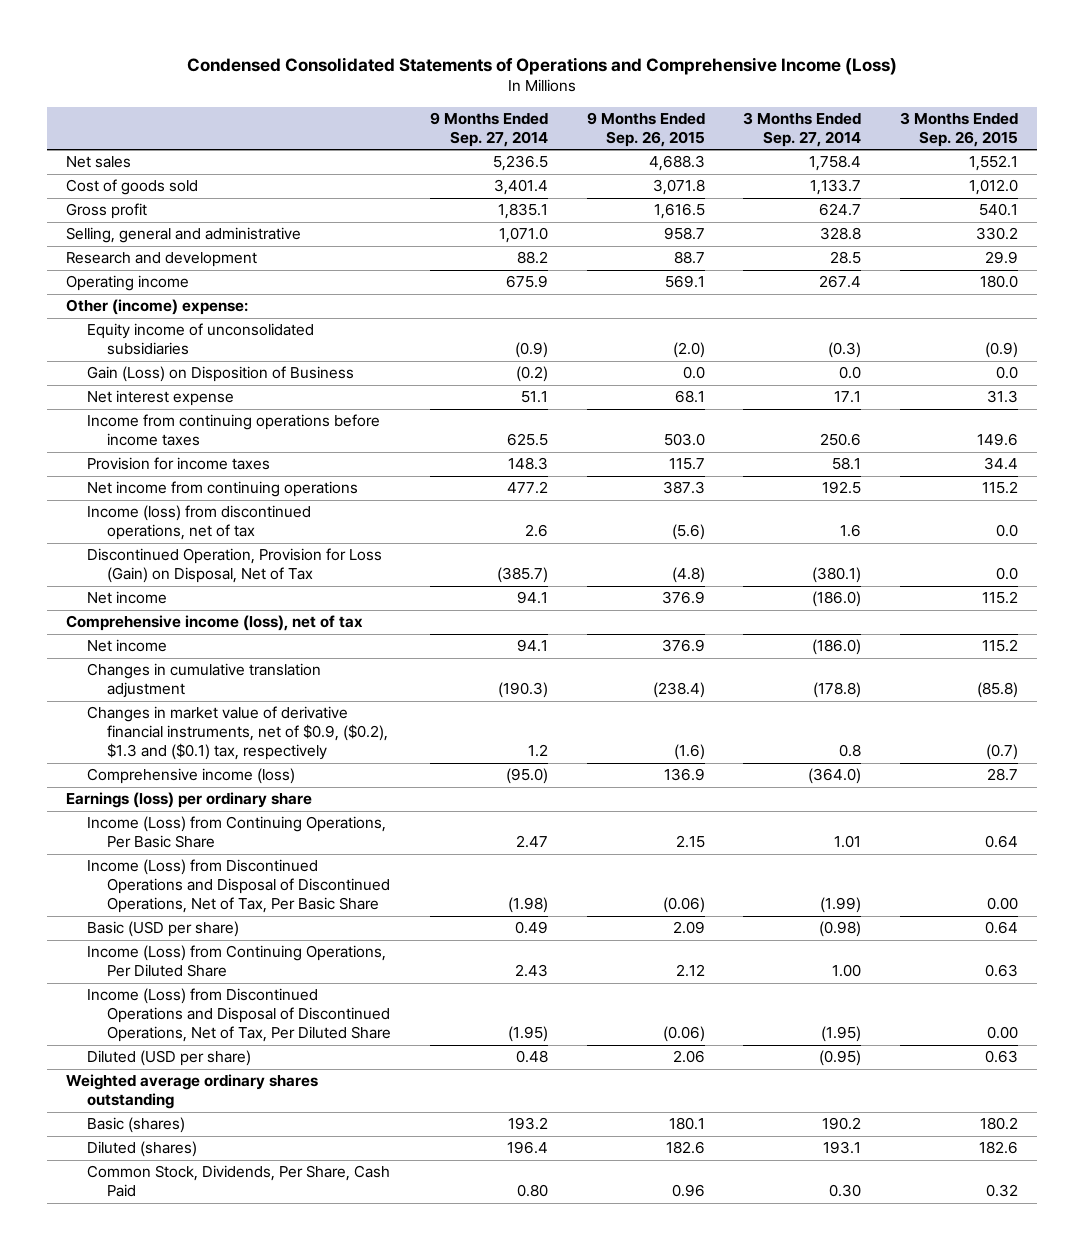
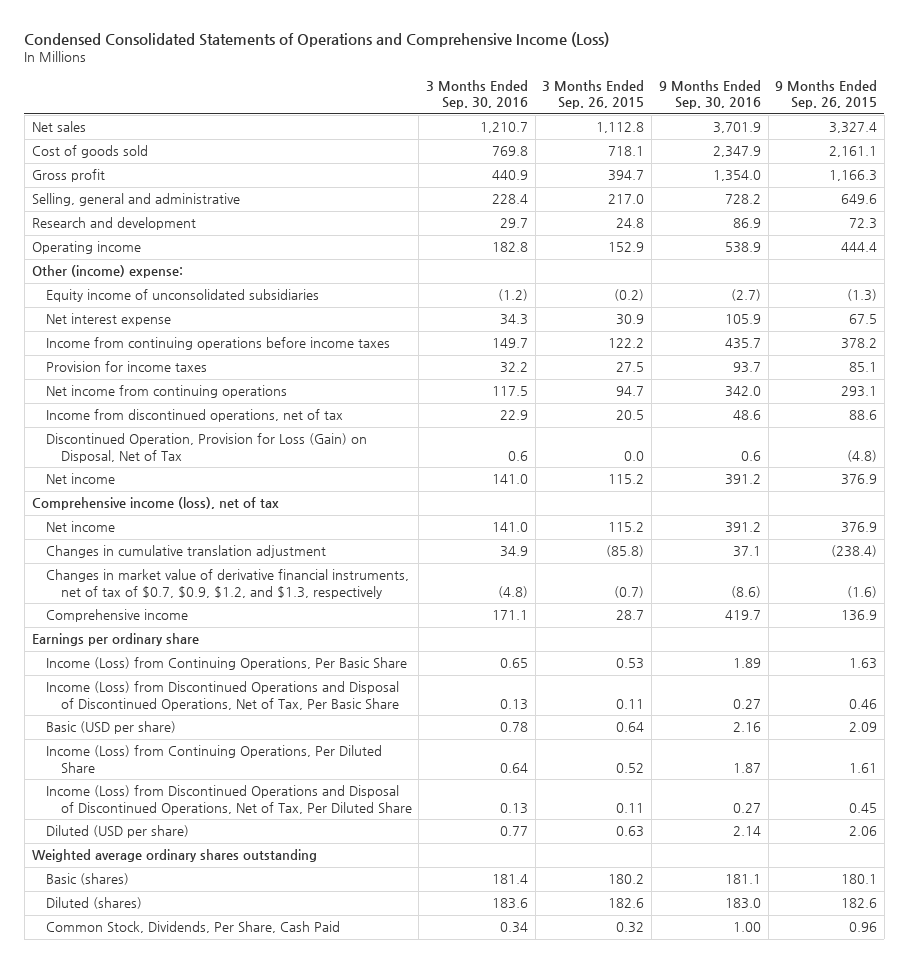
- | 9 Months Ended Sep. 27, 2014 | 9 Months Ended Sep. 26, 2015 | 3 Months Ended Sep. 27, 2014 | 3 Months Ended Sep. 26, 2015
+ | 3 Months Ended Sep. 30, 2016 | 3 Months Ended Sep. 26, 2015 | 9 Months Ended Sep. 30, 2016 | 9 Months Ended Sep. 26, 2015
- Net sales | 5,236.5 | 4,688.3 | 1,758.4 | 1,552.1
- Cost of goods sold | 3,401.4 | 3,071.8 | 1,133.7 | 1,012.0
- Gross profit | 1,835.1 | 1,616.5 | 624.7 | 540.1
- Selling, general and administrative | 1,071.0 | 958.7 | 328.8 | 330.2
- Research and development | 88.2 | 88.7 | 28.5 | 29.9
- Operating income | 675.9 | 569.1 | 267.4 | 180.0
+ Net sales | 1,210.7 | 1,112.8 | 3,701.9 | 3,327.4
+ Cost of goods sold | 769.8 | 718.1 | 2,347.9 | 2,161.1
+ Gross profit | 440.9 | 394.7 | 1,354.0 | 1,166.3
+ Selling, general and administrative | 228.4 | 217.0 | 728.2 | 649.6
+ Research and development | 29.7 | 24.8 | 86.9 | 72.3
+ Operating income | 182.8 | 152.9 | 538.9 | 444.4
- Equity income of unconsolidated subsidiaries | (0.9) | (2.0) | (0.3) | (0.9)
- Gain (Loss) on Disposition of Business | (0.2) | 0.0 | 0.0 | 0.0
- Net interest expense | 51.1 | 68.1 | 17.1 | 31.3
- Income from continuing operations before income taxes | 625.5 | 503.0 | 250.6 | 149.6
- Provision for income taxes | 148.3 | 115.7 | 58.1 | 34.4
- Net income from continuing operations | 477.2 | 387.3 | 192.5 | 115.2
- Income (loss) from discontinued operations, net of tax | 2.6 | (5.6) | 1.6 | 0.0
+ Equity income of unconsolidated subsidiaries | (1.2) | (0.2) | (2.7) | (1.3)
+ Net interest expense | 34.3 | 30.9 | 105.9 | 67.5
+ Income from continuing operations before income taxes | 149.7 | 122.2 | 435.7 | 378.2
+ Provision for income taxes | 32.2 | 27.5 | 93.7 | 85.1
+ Net income from continuing operations | 117.5 | 94.7 | 342.0 | 293.1
+ Income from discontinued operations, net of tax | 22.9 | 20.5 | 48.6 | 88.6
- Changes in market value of derivative financial instruments, net of $0.9, ($0.2), $1.3 and ($0.1) tax, respectively | 1.2 | (1.6) | 0.8 | (0.7)
- Comprehensive income (loss) | (95.0) | 136.9 | (364.0) | 28.7
- Earnings (loss) per ordinary share
- Income (Loss) from Continuing Operations, Per Basic Share | 2.47 | 2.15 | 1.01 | 0.64
- Income (Loss) from Discontinued Operations and Disposal of Discontinued Operations, Net of Tax, Per Basic Share | (1.98) | (0.06) | (1.99) | 0.00
+ Changes in market value of derivative financial instruments, net of tax of $0.7, $0.9, $1.2, and $1.3, respectively | (4.8) | (0.7) | (8.6) | (1.6)
+ Comprehensive income | 171.1 | 28.7 | 419.7 | 136.9
+ Earnings per ordinary share
+ Income (Loss) from Continuing Operations, Per Basic Share | 0.65 | 0.53 | 1.89 | 1.63
+ Income (Loss) from Discontinued Operations and Disposal of Discontinued Operations, Net of Tax, Per Basic Share | 0.13 | 0.11 | 0.27 | 0.46
- Income (Loss) from Continuing Operations, Per Diluted Share | 2.43 | 2.12 | 1.00 | 0.63
- Income (Loss) from Discontinued Operations and Disposal of Discontinued Operations, Net of Tax, Per Diluted Share | (1.95) | (0.06) | (1.95) | 0.00
+ Income (Loss) from Continuing Operations, Per Diluted Share | 0.64 | 0.52 | 1.87 | 1.61
+ Income (Loss) from Discontinued Operations and Disposal of Discontinued Operations, Net of Tax, Per Diluted Share | 0.13 | 0.11 | 0.27 | 0.45

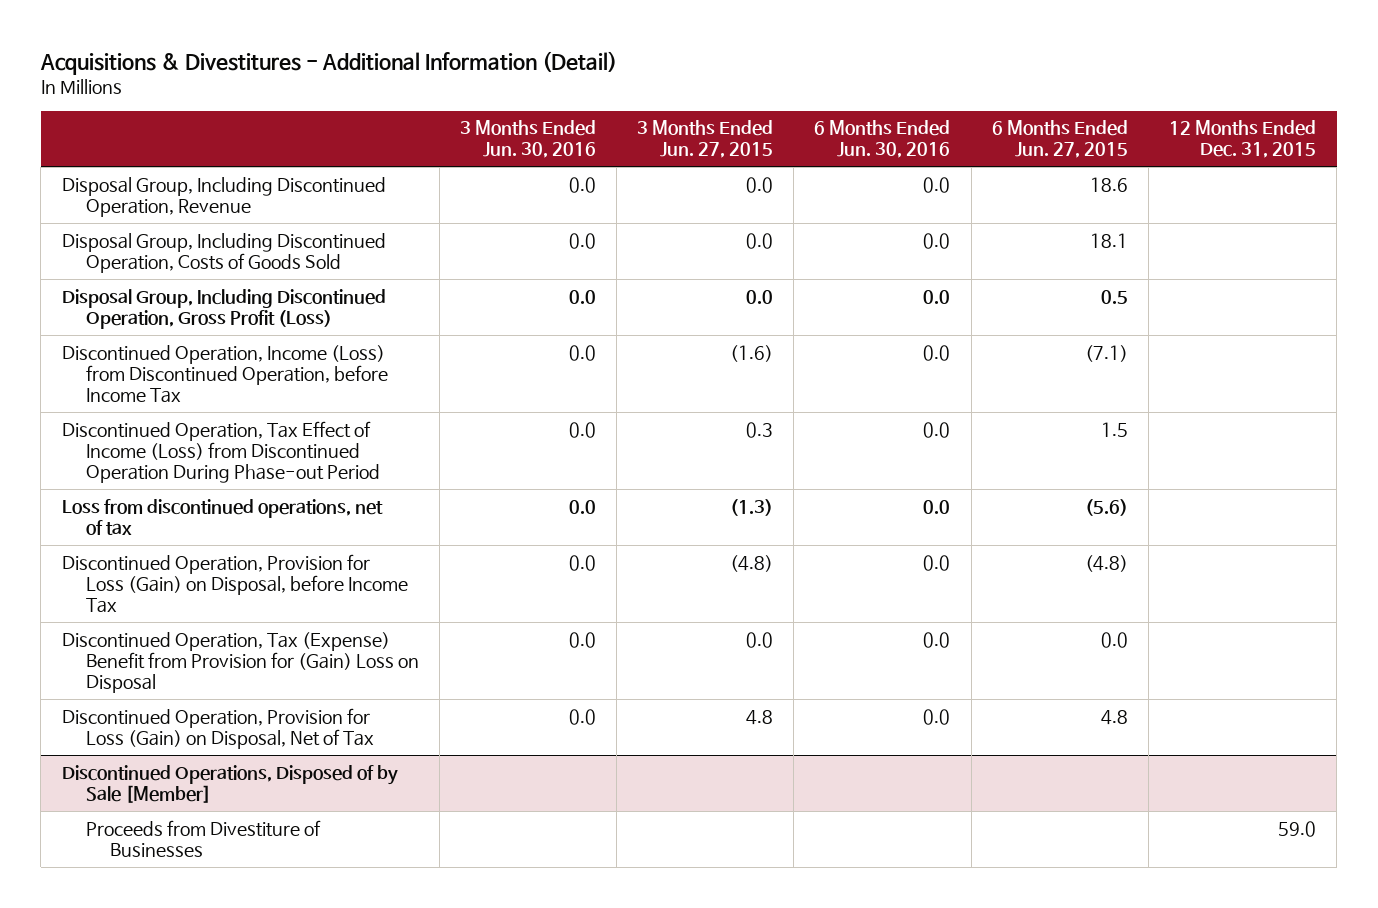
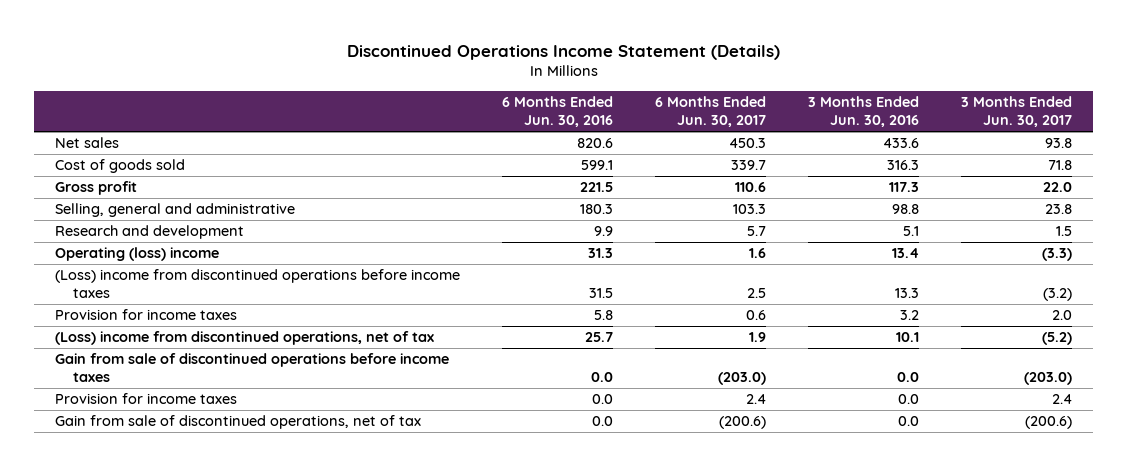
- Acquisitions & Divestitures - Additional Information (Detail)
+ Discontinued Operations Income Statement (Details)
- | 3 Months Ended Jun. 30, 2016 | 3 Months Ended Jun. 27, 2015 | 6 Months Ended Jun. 30, 2016 | 6 Months Ended Jun. 27, 2015 | 12 Months Ended Dec. 31, 2015
+ | 6 Months Ended Jun. 30, 2016 | 6 Months Ended Jun. 30, 2017 | 3 Months Ended Jun. 30, 2016 | 3 Months Ended Jun. 30, 2017
- Disposal Group, Including Discontinued Operation, Revenue | 0.0 | 0.0 | 0.0 | 18.6 |
- Disposal Group, Including Discontinued Operation, Costs of Goods Sold | 0.0 | 0.0 | 0.0 | 18.1 |
- Disposal Group, Including Discontinued Operation, Gross Profit (Loss) | 0.0 | 0.0 | 0.0 | 0.5 |
- Discontinued Operation, Income (Loss) from Discontinued Operation, before Income Tax | 0.0 | (1.6) | 0.0 | (7.1) |
- Discontinued Operation, Tax Effect of Income (Loss) from Discontinued Operation During Phase-out Period | 0.0 | 0.3 | 0.0 | 1.5 |
- Loss from discontinued operations, net of tax | 0.0 | (1.3) | 0.0 | (5.6) |
- Discontinued Operation, Provision for Loss (Gain) on Disposal, before Income Tax | 0.0 | (4.8) | 0.0 | (4.8) |
- Discontinued Operation, Tax (Expense) Benefit from Provision for (Gain) Loss on Disposal | 0.0 | 0.0 | 0.0 | 0.0 |
- Discontinued Operation, Provision for Loss (Gain) on Disposal, Net of Tax | 0.0 | 4.8 | 0.0 | 4.8 |
- Discontinued Operations, Disposed of by Sale [Member]
- Proceeds from Divestiture of Businesses | | | | | 59.0
+ Net sales | 820.6 | 450.3 | 433.6 | 93.8
+ Cost of goods sold | 599.1 | 339.7 | 316.3 | 71.8
+ Gross profit | 221.5 | 110.6 | 117.3 | 22.0
+ Selling, general and administrative | 180.3 | 103.3 | 98.8 | 23.8
+ Research and development | 9.9 | 5.7 | 5.1 | 1.5
+ Operating (loss) income | 31.3 | 1.6 | 13.4 | (3.3)
+ (Loss) income from discontinued operations before income taxes | 31.5 | 2.5 | 13.3 | (3.2)
+ Provision for income taxes | 5.8 | 0.6 | 3.2 | 2.0
+ (Loss) income from discontinued operations, net of tax | 25.7 | 1.9 | 10.1 | (5.2)
+ Gain from sale of discontinued operations before income taxes | 0.0 | (203.0) | 0.0 | (203.0)
+ Provision for income taxes | 0.0 | 2.4 | 0.0 | 2.4
+ Gain from sale of discontinued operations, net of tax | 0.0 | (200.6) | 0.0 | (200.6)

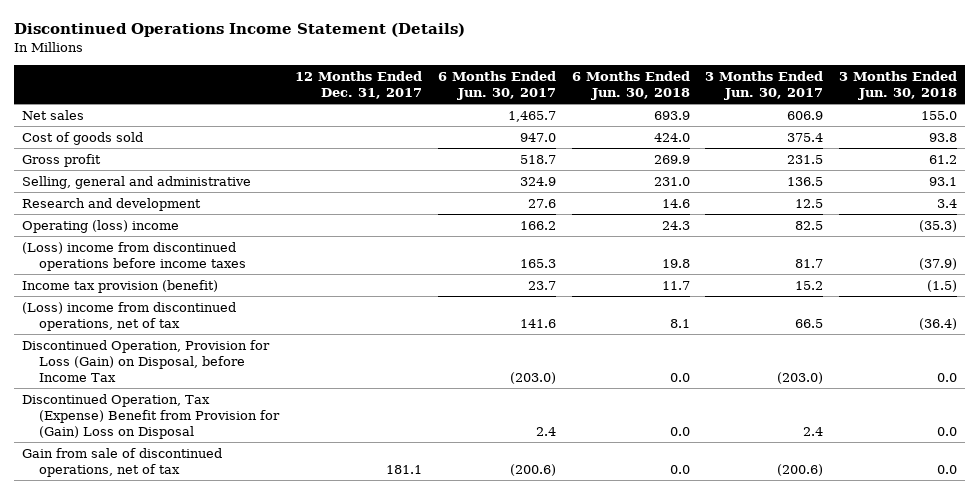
- | 6 Months Ended Jun. 30, 2016 | 6 Months Ended Jun. 30, 2017 | 3 Months Ended Jun. 30, 2016 | 3 Months Ended Jun. 30, 2017
+ | 12 Months Ended Dec. 31, 2017 | 6 Months Ended Jun. 30, 2017 | 6 Months Ended Jun. 30, 2018 | 3 Months Ended Jun. 30, 2017 | 3 Months Ended Jun. 30, 2018
- Net sales | 820.6 | 450.3 | 433.6 | 93.8
- Cost of goods sold | 599.1 | 339.7 | 316.3 | 71.8
- Gross profit | 221.5 | 110.6 | 117.3 | 22.0
- Selling, general and administrative | 180.3 | 103.3 | 98.8 | 23.8
- Research and development | 9.9 | 5.7 | 5.1 | 1.5
- Operating (loss) income | 31.3 | 1.6 | 13.4 | (3.3)
- (Loss) income from discontinued operations before income taxes | 31.5 | 2.5 | 13.3 | (3.2)
- Provision for income taxes | 5.8 | 0.6 | 3.2 | 2.0
- (Loss) income from discontinued operations, net of tax | 25.7 | 1.9 | 10.1 | (5.2)
- Gain from sale of discontinued operations before income taxes | 0.0 | (203.0) | 0.0 | (203.0)
- Provision for income taxes | 0.0 | 2.4 | 0.0 | 2.4
+ Net sales | | 1,465.7 | 693.9 | 606.9 | 155.0
+ Cost of goods sold | | 947.0 | 424.0 | 375.4 | 93.8
+ Gross profit | | 518.7 | 269.9 | 231.5 | 61.2
+ Selling, general and administrative | | 324.9 | 231.0 | 136.5 | 93.1
+ Research and development | | 27.6 | 14.6 | 12.5 | 3.4
+ Operating (loss) income | | 166.2 | 24.3 | 82.5 | (35.3)
+ (Loss) income from discontinued operations before income taxes | | 165.3 | 19.8 | 81.7 | (37.9)
+ Income tax provision (benefit) | | 23.7 | 11.7 | 15.2 | (1.5)
+ (Loss) income from discontinued operations, net of tax | | 141.6 | 8.1 | 66.5 | (36.4)
+ Discontinued Operation, Provision for Loss (Gain) on Disposal, before Income Tax | | (203.0) | 0.0 | (203.0) | 0.0
+ Discontinued Operation, Tax (Expense) Benefit from Provision for (Gain) Loss on Disposal | | 2.4 | 0.0 | 2.4 | 0.0

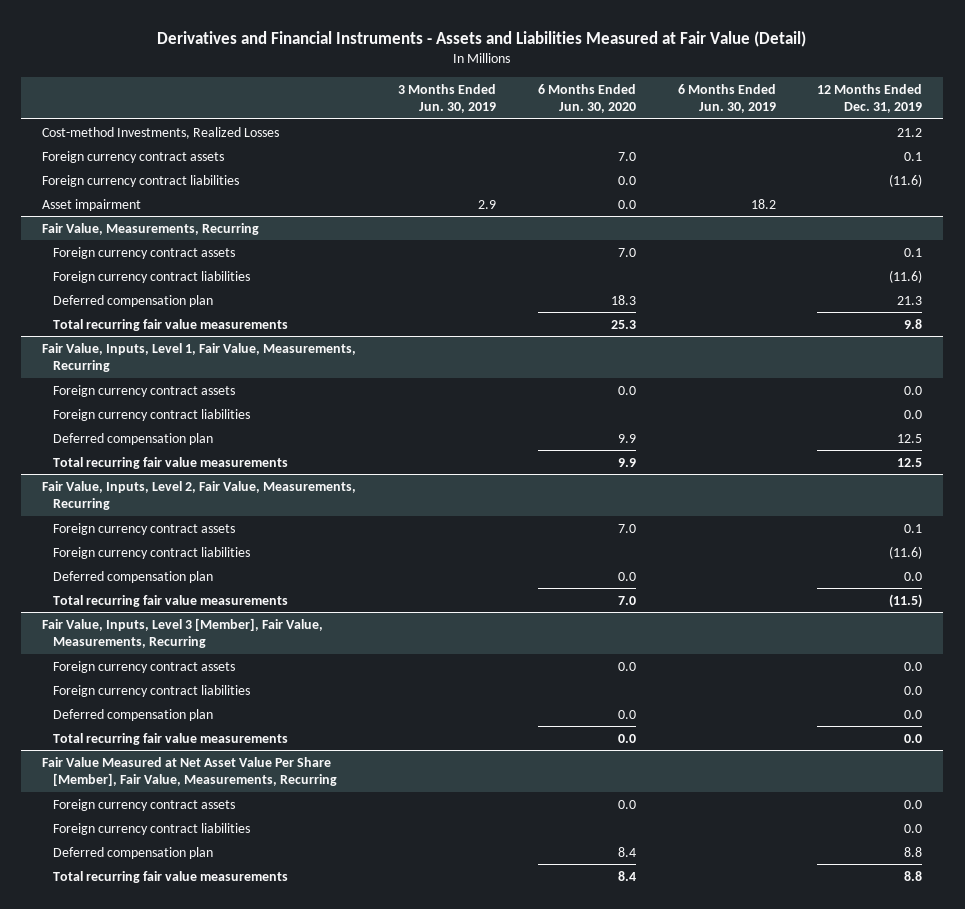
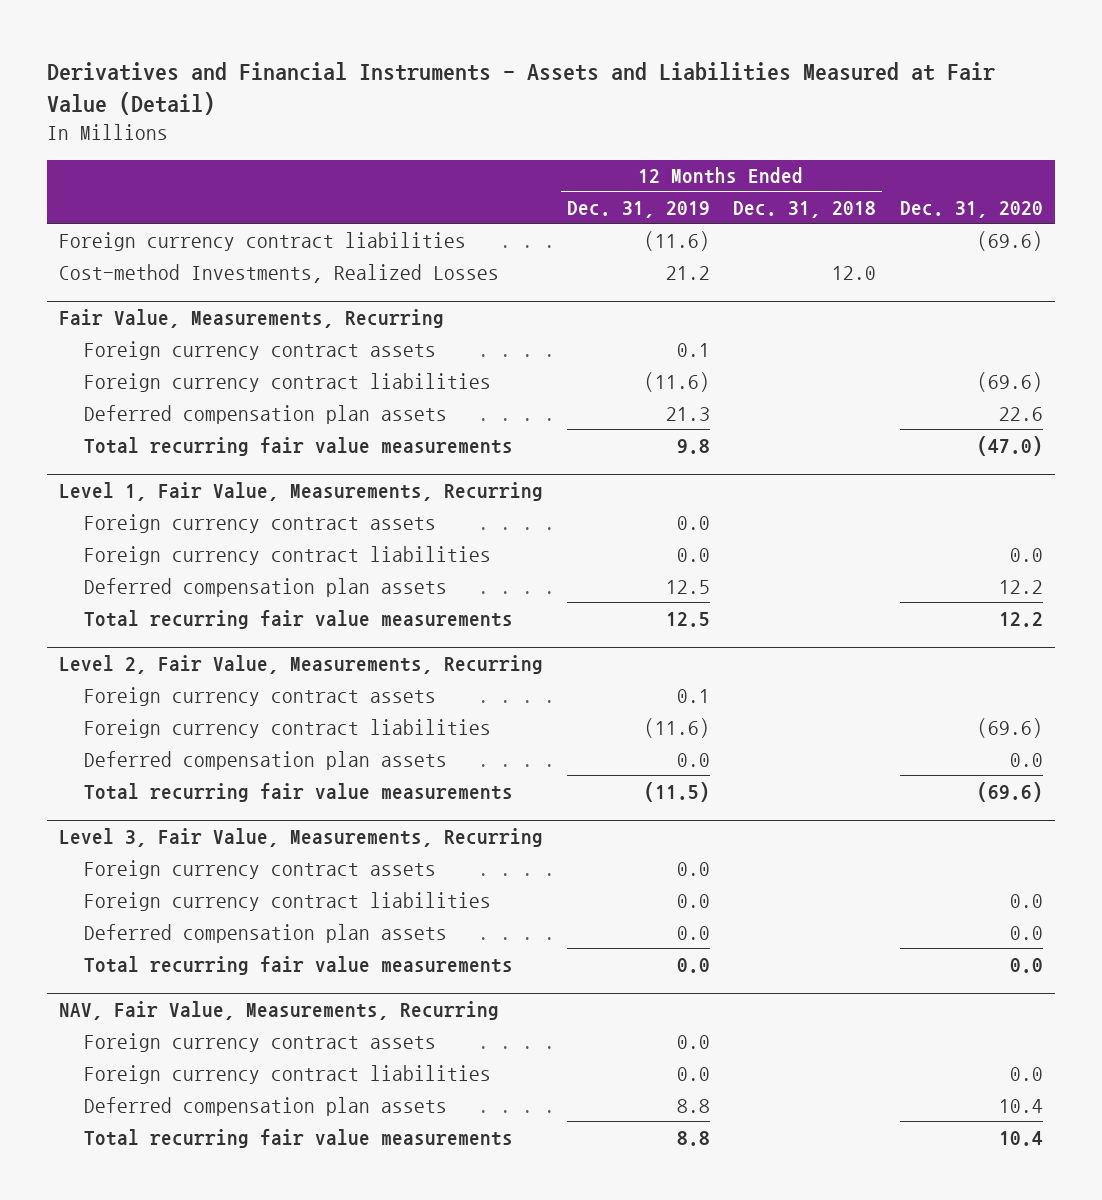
- | 3 Months Ended Jun. 30, 2019 | 6 Months Ended Jun. 30, 2020 | 6 Months Ended Jun. 30, 2019 | 12 Months Ended Dec. 31, 2019
+ | 12 Months Ended Dec. 31, 2019 | 12 Months Ended Dec. 31, 2018 | Dec. 31, 2020
- Foreign currency contract assets | | 7.0 | | 0.1
- Asset impairment | 2.9 | 0.0 | 18.2 |
moved down: Cost-method Investments, Realized Losses | 21.2 | 12.0 |
@ Fair Value, Measurements, Recurring
- Deferred compensation plan | | 18.3 | | 21.3
+ Deferred compensation plan assets | 21.3 | | 22.6
- Fair Value, Inputs, Level 1, Fair Value, Measurements, Recurring
+ Level 1, Fair Value, Measurements, Recurring
- Deferred compensation plan | | 9.9 | | 12.5
+ Deferred compensation plan assets | 12.5 | | 12.2
- Fair Value, Inputs, Level 2, Fair Value, Measurements, Recurring
+ Level 2, Fair Value, Measurements, Recurring
- Deferred compensation plan | | 0.0 | | 0.0
+ Deferred compensation plan assets | 0.0 | | 0.0
- Fair Value, Inputs, Level 3 [Member], Fair Value, Measurements, Recurring
+ Level 3, Fair Value, Measurements, Recurring
- Deferred compensation plan | | 0.0 | | 0.0
+ Deferred compensation plan assets | 0.0 | | 0.0
- Fair Value Measured at Net Asset Value Per Share [Member], Fair Value, Measurements, Recurring
+ NAV, Fair Value, Measurements, Recurring
- Deferred compensation plan | | 8.4 | | 8.8
+ Deferred compensation plan assets | 8.8 | | 10.4

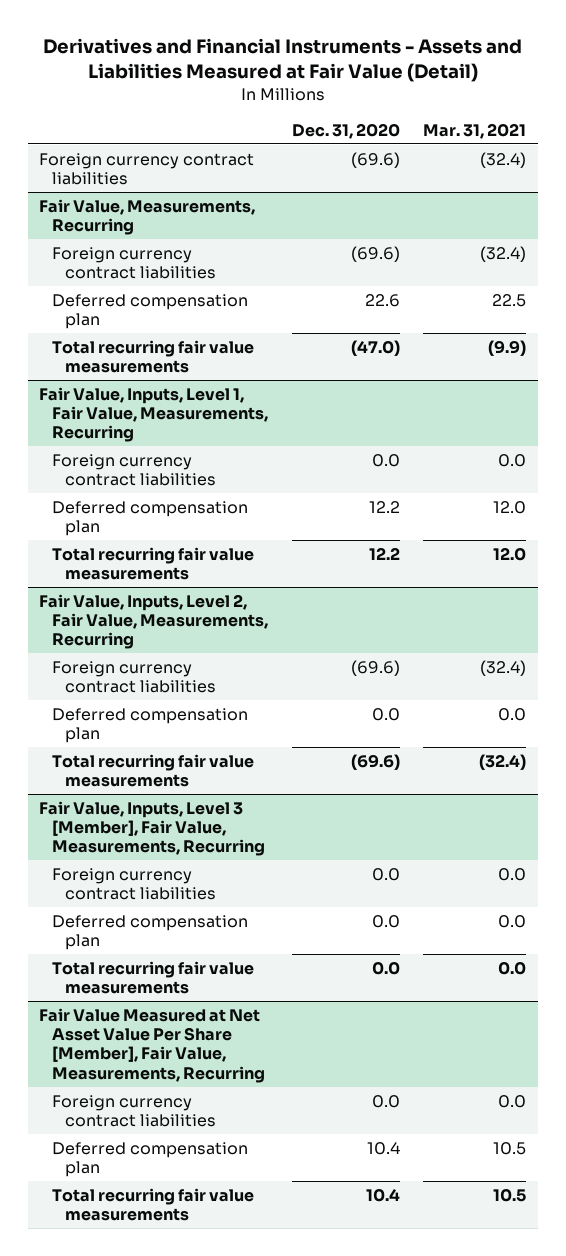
- | 12 Months Ended Dec. 31, 2019 | 12 Months Ended Dec. 31, 2018 | Dec. 31, 2020
+ | Dec. 31, 2020 | Mar. 31, 2021
- Cost-method Investments, Realized Losses | 21.2 | 12.0 |
@ Fair Value, Measurements, Recurring
- Foreign currency contract assets | 0.1 | |
- Deferred compensation plan assets | 21.3 | | 22.6
+ Deferred compensation plan | 22.6 | 22.5
- Level 1, Fair Value, Measurements, Recurring
- Foreign currency contract assets | 0.0 | |
+ Fair Value, Inputs, Level 1, Fair Value, Measurements, Recurring
- Deferred compensation plan assets | 12.5 | | 12.2
+ Deferred compensation plan | 12.2 | 12.0
- Level 2, Fair Value, Measurements, Recurring
- Foreign currency contract assets | 0.1 | |
+ Fair Value, Inputs, Level 2, Fair Value, Measurements, Recurring
- Deferred compensation plan assets | 0.0 | | 0.0
+ Deferred compensation plan | 0.0 | 0.0
- Level 3, Fair Value, Measurements, Recurring
- Foreign currency contract assets | 0.0 | |
+ Fair Value, Inputs, Level 3 [Member], Fair Value, Measurements, Recurring
- Deferred compensation plan assets | 0.0 | | 0.0
+ Deferred compensation plan | 0.0 | 0.0
- NAV, Fair Value, Measurements, Recurring
- Foreign currency contract assets | 0.0 | |
+ Fair Value Measured at Net Asset Value Per Share [Member], Fair Value, Measurements, Recurring
- Deferred compensation plan assets | 8.8 | | 10.4
+ Deferred compensation plan | 10.4 | 10.5

